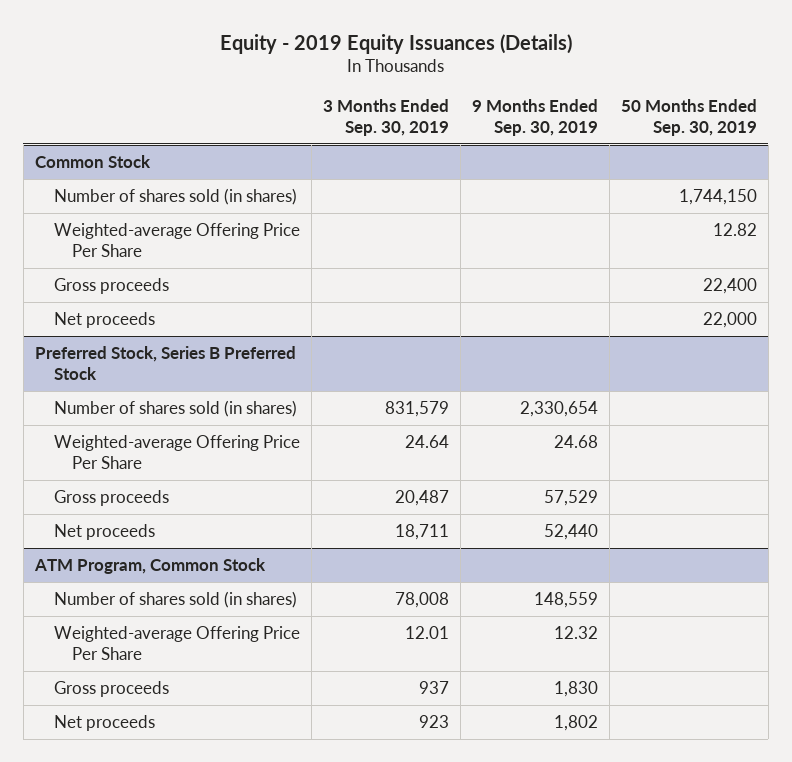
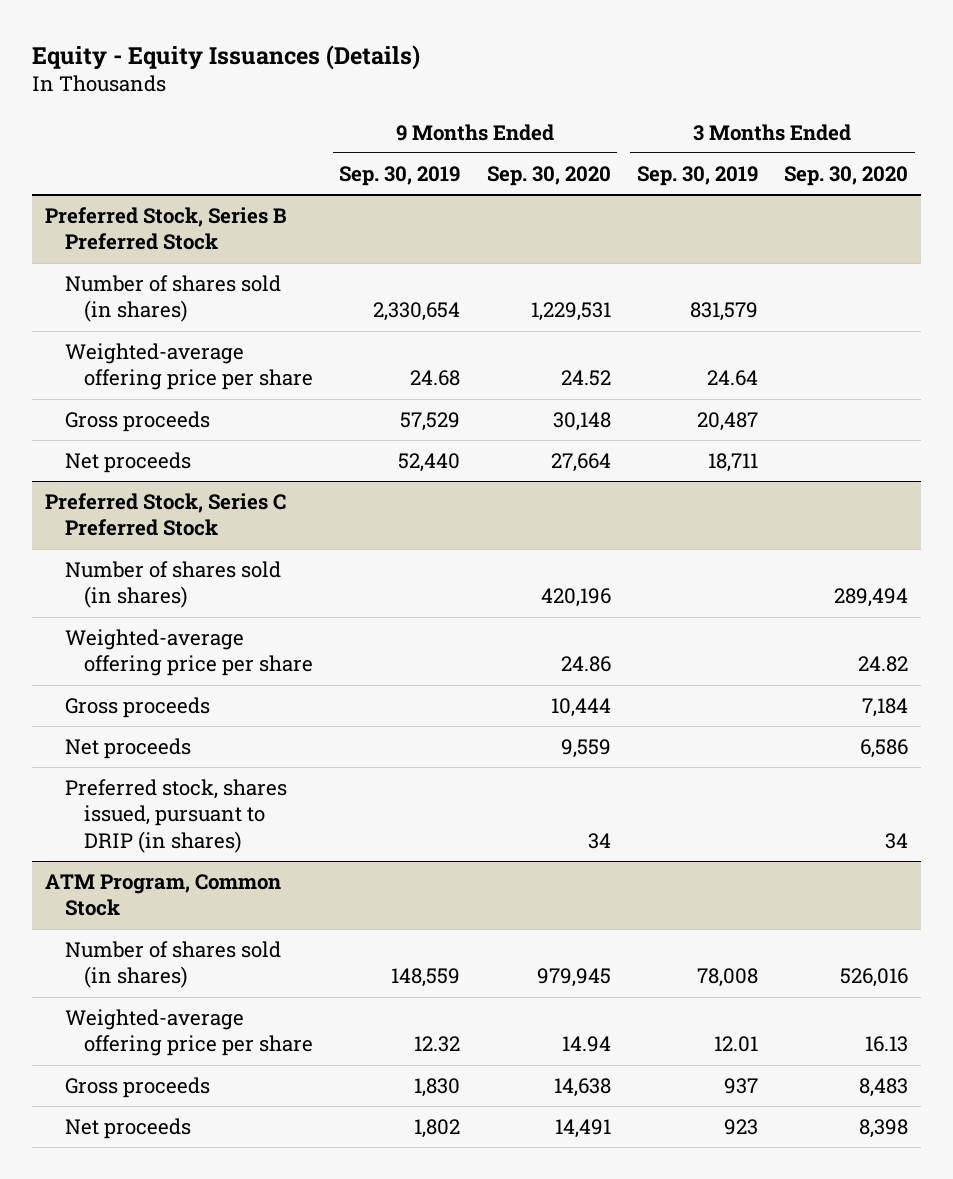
- Equity - 2019 Equity Issuances (Details)
+ Equity - Equity Issuances (Details)
- | 3 Months Ended Sep. 30, 2019 | 9 Months Ended Sep. 30, 2019 | 50 Months Ended Sep. 30, 2019
+ | 9 Months Ended Sep. 30, 2019 | 9 Months Ended Sep. 30, 2020 | 3 Months Ended Sep. 30, 2019 | 3 Months Ended Sep. 30, 2020
- Common Stock
- Number of shares sold (in shares) | | | 1,744,150
- Weighted-average Offering Price Per Share | | | 12.82
- Gross proceeds | | | 22,400
- Net proceeds | | | 22,000
@ Preferred Stock, Series B Preferred Stock
- Weighted-average Offering Price Per Share | 24.64 | 24.68 |
+ Weighted-average offering price per share | 24.68 | 24.52 | 24.64 |
+ Preferred Stock, Series C Preferred Stock
+ Number of shares sold (in shares) | | 420,196 | | 289,494
+ Weighted-average offering price per share | | 24.86 | | 24.82
+ Gross proceeds | | 10,444 | | 7,184
+ Net proceeds | | 9,559 | | 6,586
+ Preferred stock, shares issued, pursuant to DRIP (in shares) | | 34 | | 34
@ ATM Program, Common Stock
- Weighted-average Offering Price Per Share | 12.01 | 12.32 |
+ Weighted-average offering price per share | 12.32 | 14.94 | 12.01 | 16.13

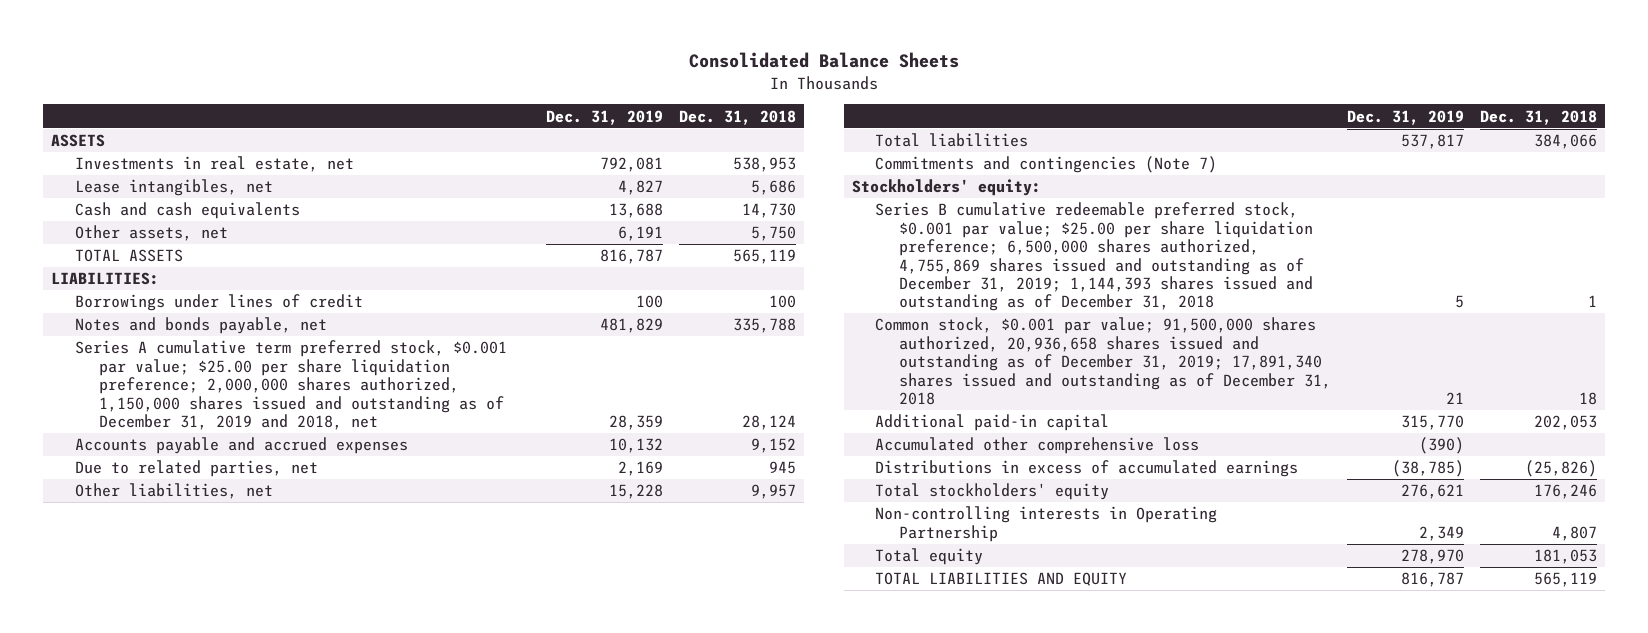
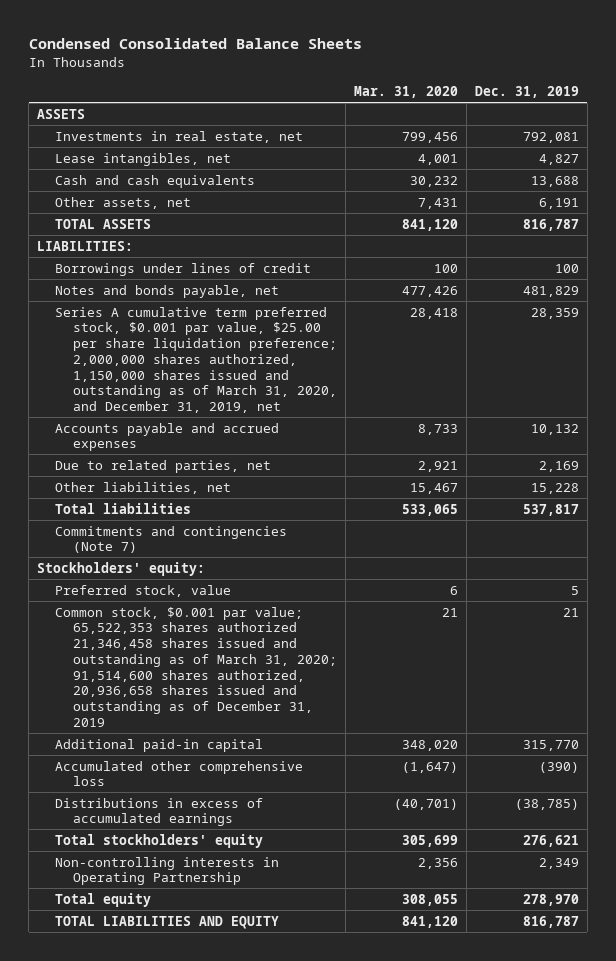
- Consolidated Balance Sheets
+ Condensed Consolidated Balance Sheets
- | Dec. 31, 2019 | Dec. 31, 2018
+ | Mar. 31, 2020 | Dec. 31, 2019
- Series A cumulative term preferred stock, $0.001 par value; $25.00 per share liquidation preference; 2,000,000 shares authorized, 1,150,000 shares issued and outstanding as of December 31, 2019 and 2018, net | 28,359 | 28,124
+ Series A cumulative term preferred stock, $0.001 par value, $25.00 per share liquidation preference; 2,000,000 shares authorized, 1,150,000 shares issued and outstanding as of March 31, 2020, and December 31, 2019, net | 28,418 | 28,359
- Series B cumulative redeemable preferred stock, $0.001 par value; $25.00 per share liquidation preference; 6,500,000 shares authorized, 4,755,869 shares issued and outstanding as of December 31, 2019; 1,144,393 shares issued and outstanding as of December 31, 2018 | 5 | 1
- Common stock, $0.001 par value; 91,500,000 shares authorized, 20,936,658 shares issued and outstanding as of December 31, 2019; 17,891,340 shares issued and outstanding as of December 31, 2018 | 21 | 18
+ Preferred stock, value | 6 | 5
+ Common stock, $0.001 par value; 65,522,353 shares authorized 21,346,458 shares issued and outstanding as of March 31, 2020; 91,514,600 shares authorized, 20,936,658 shares issued and outstanding as of December 31, 2019 | 21 | 21

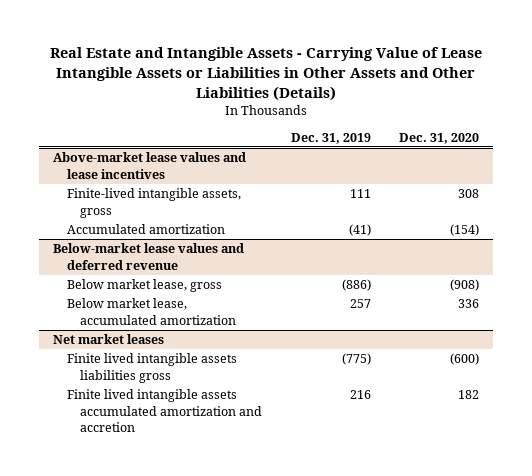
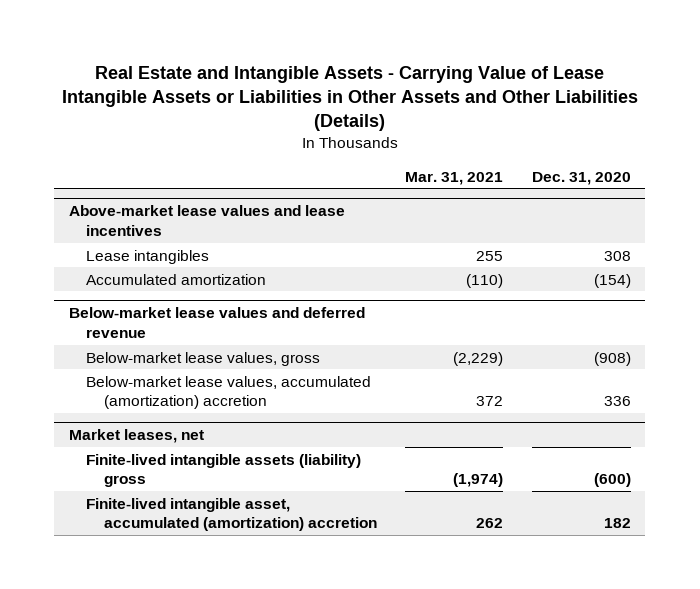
- | Dec. 31, 2019 | Dec. 31, 2020
+ | Mar. 31, 2021 | Dec. 31, 2020
@ Above-market lease values and lease incentives
- Finite-lived intangible assets, gross | 111 | 308
+ Lease intangibles | 255 | 308
@ Below-market lease values and deferred revenue
- Below market lease, gross | (886) | (908)
- Below market lease, accumulated amortization | 257 | 336
- Net market leases
- Finite lived intangible assets liabilities gross | (775) | (600)
- Finite lived intangible assets accumulated amortization and accretion | 216 | 182
@ Below-market lease values and deferred revenue
+ Below-market lease values, gross | (2,229) | (908)
+ Below-market lease values, accumulated (amortization) accretion | 372 | 336
+ Market leases, net
+ Finite-lived intangible assets (liability) gross | (1,974) | (600)
+ Finite-lived intangible asset, accumulated (amortization) accretion | 262 | 182

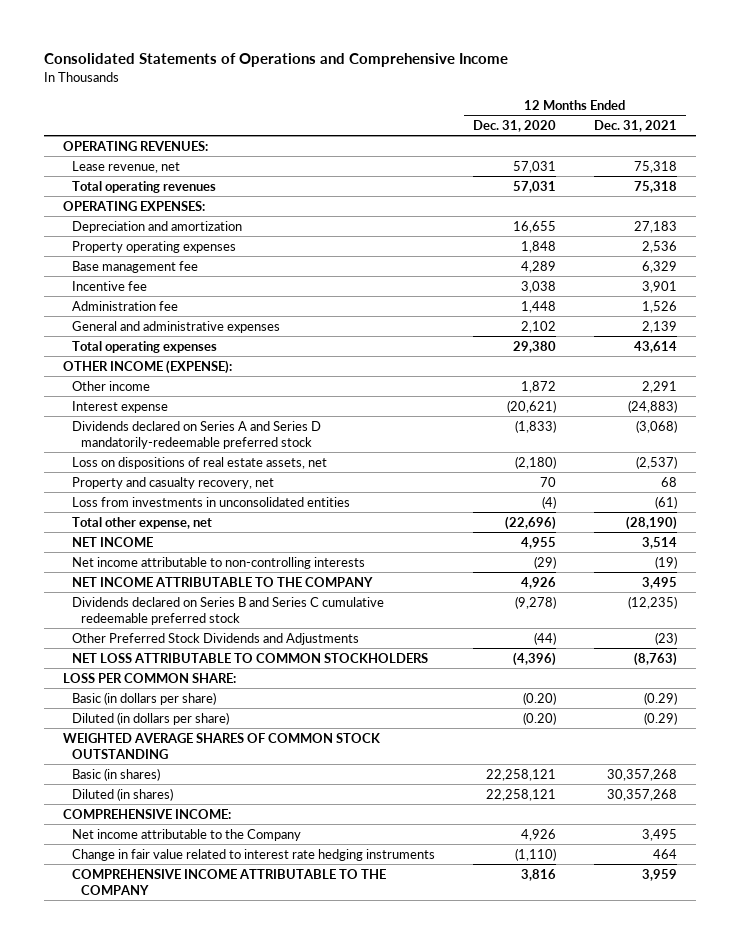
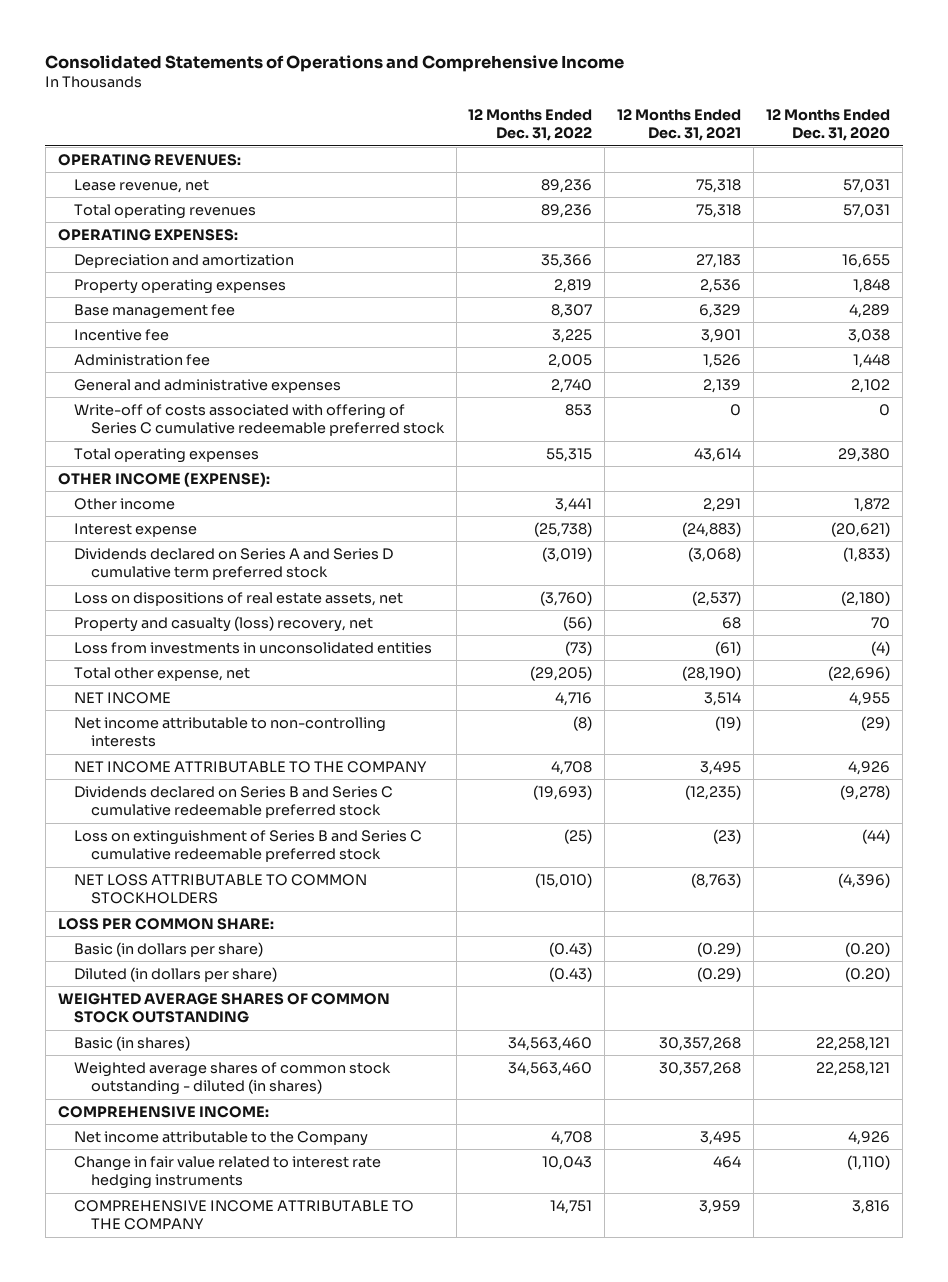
- | 12 Months Ended Dec. 31, 2020 | 12 Months Ended Dec. 31, 2021
+ | 12 Months Ended Dec. 31, 2022 | 12 Months Ended Dec. 31, 2021 | 12 Months Ended Dec. 31, 2020
+ Write-off of costs associated with offering of Series C cumulative redeemable preferred stock | 853 | 0 | 0
- Dividends declared on Series A and Series D mandatorily-redeemable preferred stock | (1,833) | (3,068)
+ Dividends declared on Series A and Series D cumulative term preferred stock | (3,019) | (3,068) | (1,833)
- Property and casualty recovery, net | 70 | 68
+ Property and casualty (loss) recovery, net | (56) | 68 | 70
- Other Preferred Stock Dividends and Adjustments | (44) | (23)
+ Loss on extinguishment of Series B and Series C cumulative redeemable preferred stock | (25) | (23) | (44)
- Diluted (in shares) | 22,258,121 | 30,357,268
+ Weighted average shares of common stock outstanding - diluted (in shares) | 34,563,460 | 30,357,268 | 22,258,121

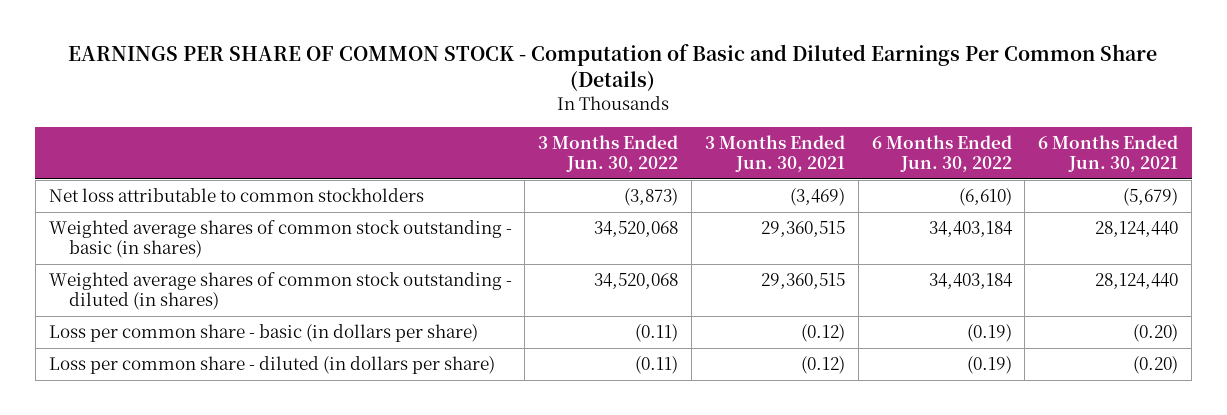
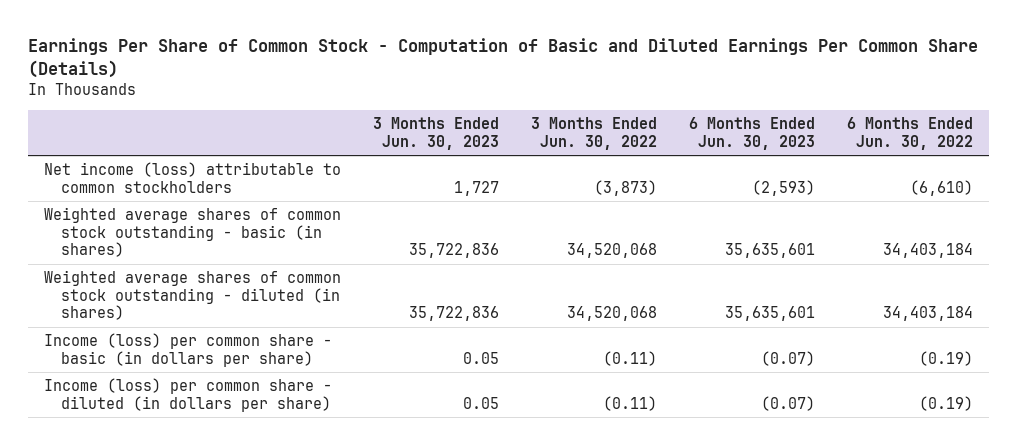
- EARNINGS PER SHARE OF COMMON STOCK - Computation of Basic and Diluted Earnings Per Common Share (Details)
+ Earnings Per Share of Common Stock - Computation of Basic and Diluted Earnings Per Common Share (Details)
- | 3 Months Ended Jun. 30, 2022 | 3 Months Ended Jun. 30, 2021 | 6 Months Ended Jun. 30, 2022 | 6 Months Ended Jun. 30, 2021
+ | 3 Months Ended Jun. 30, 2023 | 3 Months Ended Jun. 30, 2022 | 6 Months Ended Jun. 30, 2023 | 6 Months Ended Jun. 30, 2022
- Net loss attributable to common stockholders | (3,873) | (3,469) | (6,610) | (5,679)
+ Net income (loss) attributable to common stockholders | 1,727 | (3,873) | (2,593) | (6,610)
- Loss per common share - basic (in dollars per share) | (0.11) | (0.12) | (0.19) | (0.20)
- Loss per common share - diluted (in dollars per share) | (0.11) | (0.12) | (0.19) | (0.20)
+ Income (loss) per common share - basic (in dollars per share) | 0.05 | (0.11) | (0.07) | (0.19)
+ Income (loss) per common share - diluted (in dollars per share) | 0.05 | (0.11) | (0.07) | (0.19)

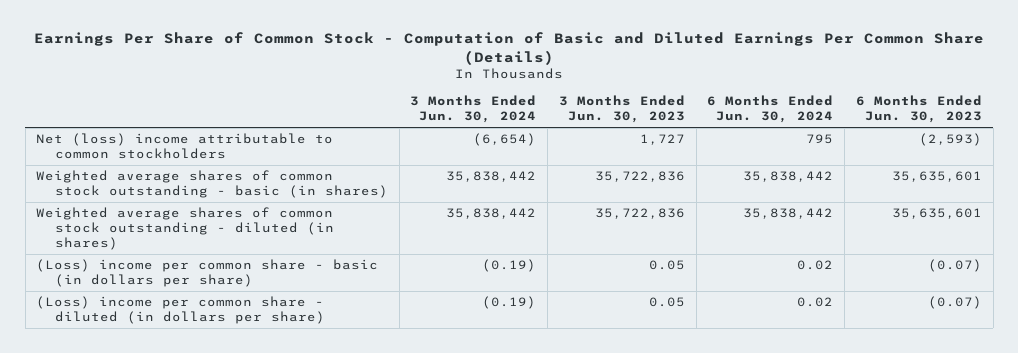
- | 3 Months Ended Jun. 30, 2023 | 3 Months Ended Jun. 30, 2022 | 6 Months Ended Jun. 30, 2023 | 6 Months Ended Jun. 30, 2022
+ | 3 Months Ended Jun. 30, 2024 | 3 Months Ended Jun. 30, 2023 | 6 Months Ended Jun. 30, 2024 | 6 Months Ended Jun. 30, 2023
- Net income (loss) attributable to common stockholders | 1,727 | (3,873) | (2,593) | (6,610)
+ Net (loss) income attributable to common stockholders | (6,654) | 1,727 | 795 | (2,593)
- Income (loss) per common share - basic (in dollars per share) | 0.05 | (0.11) | (0.07) | (0.19)
- Income (loss) per common share - diluted (in dollars per share) | 0.05 | (0.11) | (0.07) | (0.19)
+ (Loss) income per common share - basic (in dollars per share) | (0.19) | 0.05 | 0.02 | (0.07)
+ (Loss) income per common share - diluted (in dollars per share) | (0.19) | 0.05 | 0.02 | (0.07)

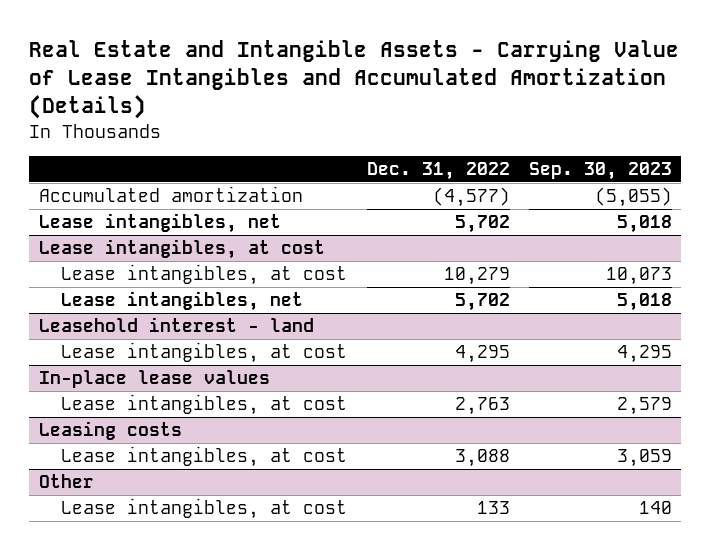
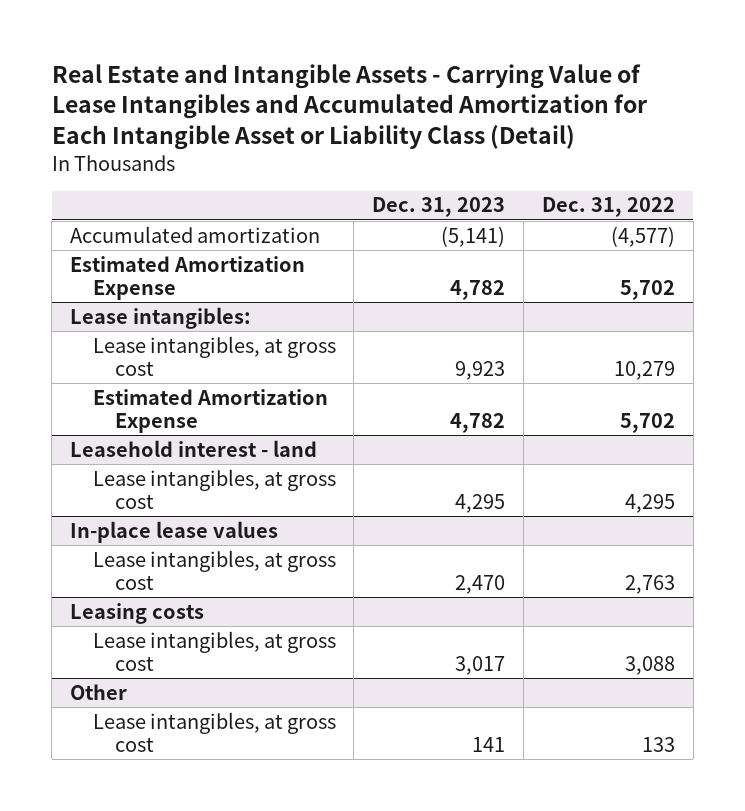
- Real Estate and Intangible Assets - Carrying Value of Lease Intangibles and Accumulated Amortization (Details)
+ Real Estate and Intangible Assets - Carrying Value of Lease Intangibles and Accumulated Amortization for Each Intangible Asset or Liability Class (Detail)
- | Dec. 31, 2022 | Sep. 30, 2023
+ | Dec. 31, 2023 | Dec. 31, 2022
- Lease intangibles, net | 5,702 | 5,018
- Lease intangibles, at cost
- Lease intangibles, at cost | 10,279 | 10,073
- Lease intangibles, net | 5,702 | 5,018
+ Estimated Amortization Expense | 4,782 | 5,702
+ Lease intangibles:
+ Lease intangibles, at gross cost | 9,923 | 10,279
+ Estimated Amortization Expense | 4,782 | 5,702
@ Leasehold interest - land
- Lease intangibles, at cost | 4,295 | 4,295
+ Lease intangibles, at gross cost | 4,295 | 4,295
@ In-place lease values
- Lease intangibles, at cost | 2,763 | 2,579
+ Lease intangibles, at gross cost | 2,470 | 2,763
@ Leasing costs
- Lease intangibles, at cost | 3,088 | 3,059
+ Lease intangibles, at gross cost | 3,017 | 3,088
@ Other
- Lease intangibles, at cost | 133 | 140
+ Lease intangibles, at gross cost | 141 | 133

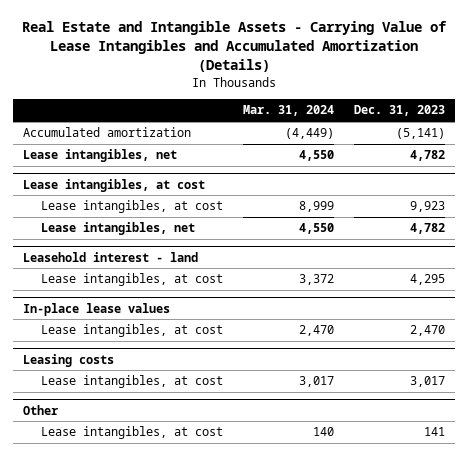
- Real Estate and Intangible Assets - Carrying Value of Lease Intangibles and Accumulated Amortization for Each Intangible Asset or Liability Class (Detail)
+ Real Estate and Intangible Assets - Carrying Value of Lease Intangibles and Accumulated Amortization (Details)
- | Dec. 31, 2023 | Dec. 31, 2022
+ | Mar. 31, 2024 | Dec. 31, 2023
- Estimated Amortization Expense | 4,782 | 5,702
- Lease intangibles:
- Lease intangibles, at gross cost | 9,923 | 10,279
- Estimated Amortization Expense | 4,782 | 5,702
+ Lease intangibles, net | 4,550 | 4,782
+ Lease intangibles, at cost
+ Lease intangibles, at cost | 8,999 | 9,923
+ Lease intangibles, net | 4,550 | 4,782
@ Leasehold interest - land
- Lease intangibles, at gross cost | 4,295 | 4,295
+ Lease intangibles, at cost | 3,372 | 4,295
@ In-place lease values
- Lease intangibles, at gross cost | 2,470 | 2,763
+ Lease intangibles, at cost | 2,470 | 2,470
@ Leasing costs
- Lease intangibles, at gross cost | 3,017 | 3,088
+ Lease intangibles, at cost | 3,017 | 3,017
@ Other
- Lease intangibles, at gross cost | 141 | 133
+ Lease intangibles, at cost | 140 | 141

